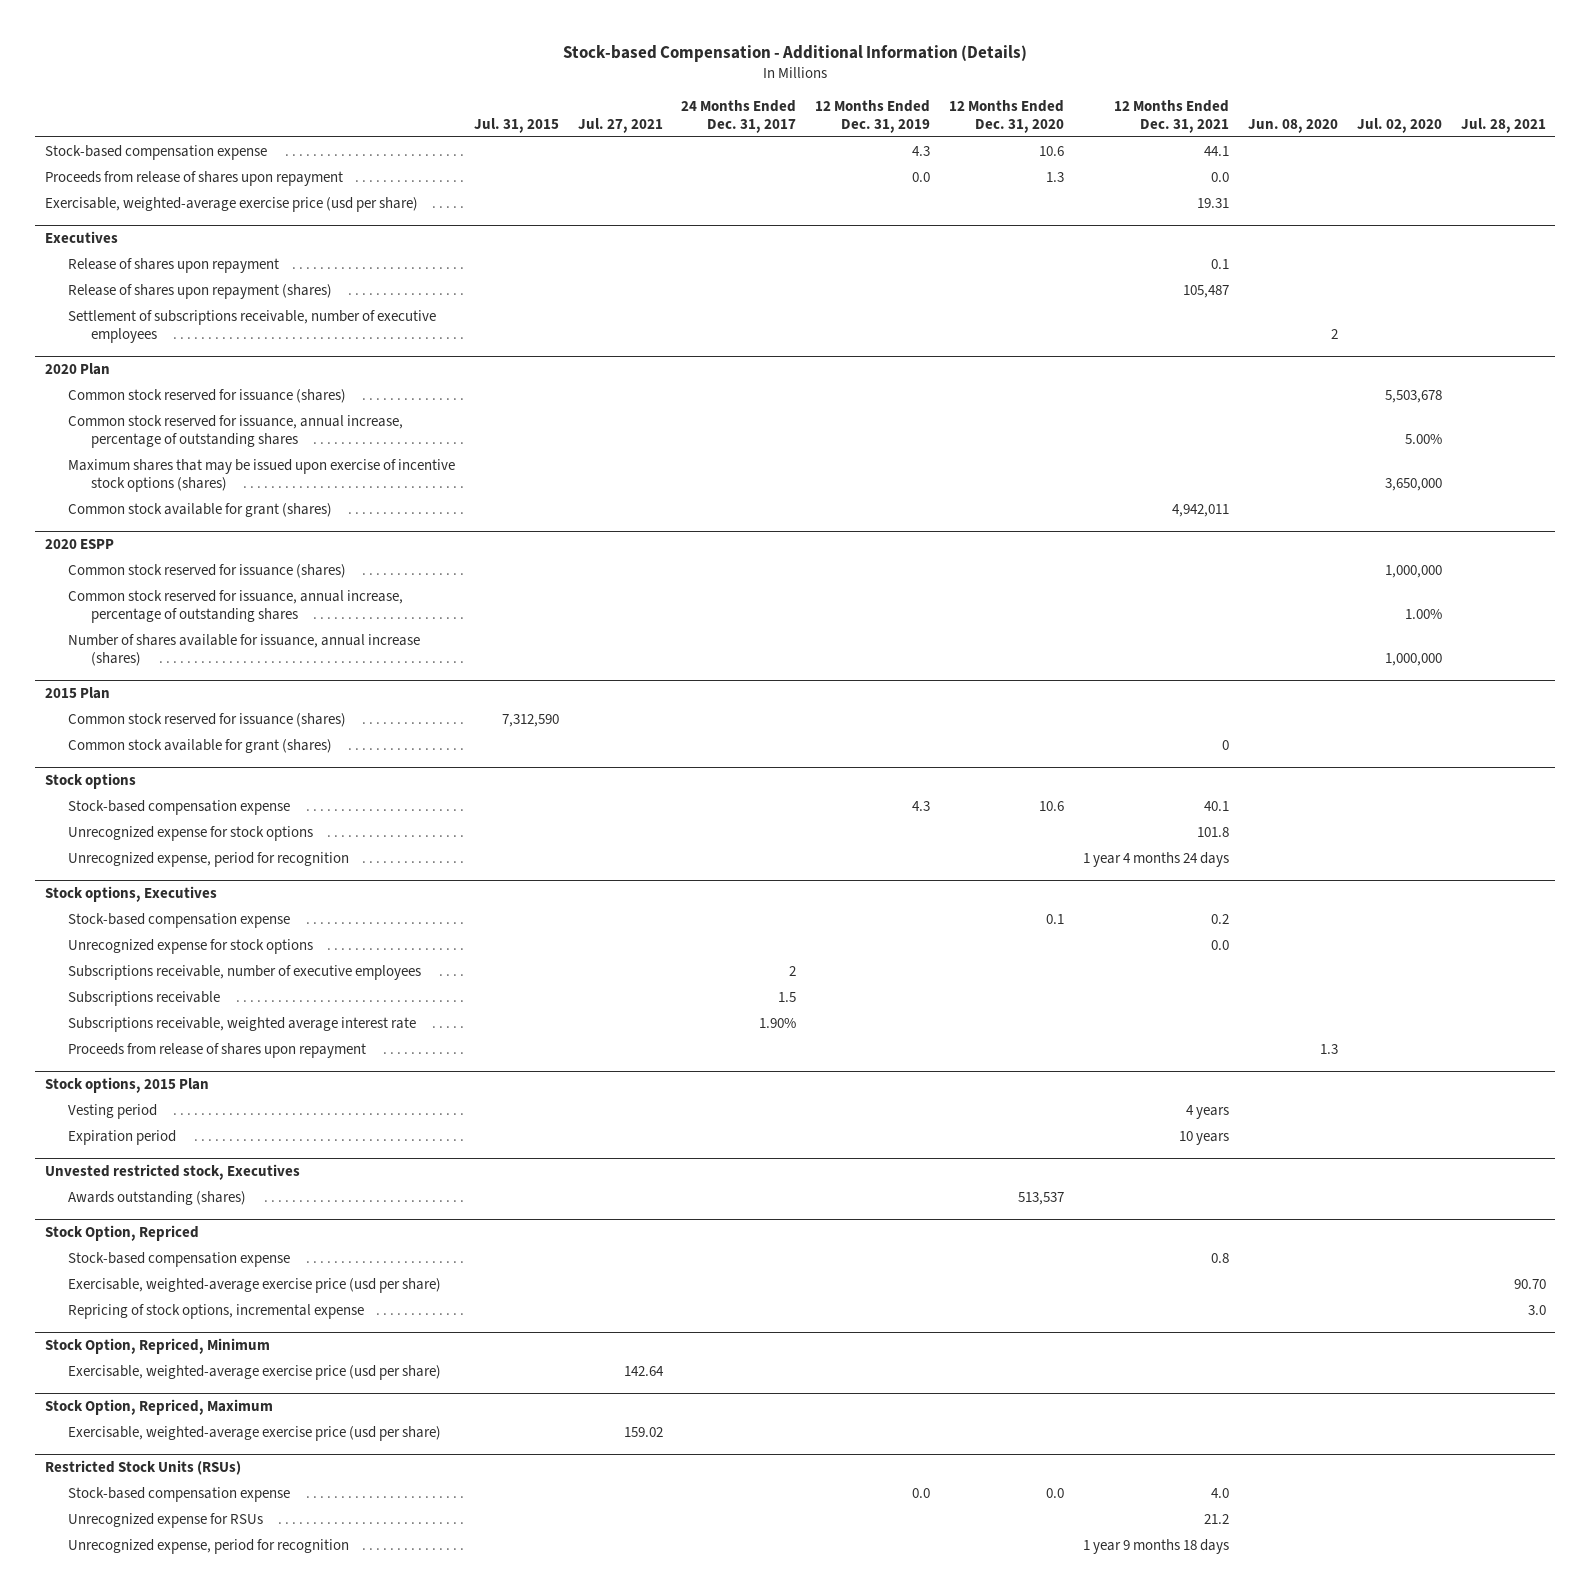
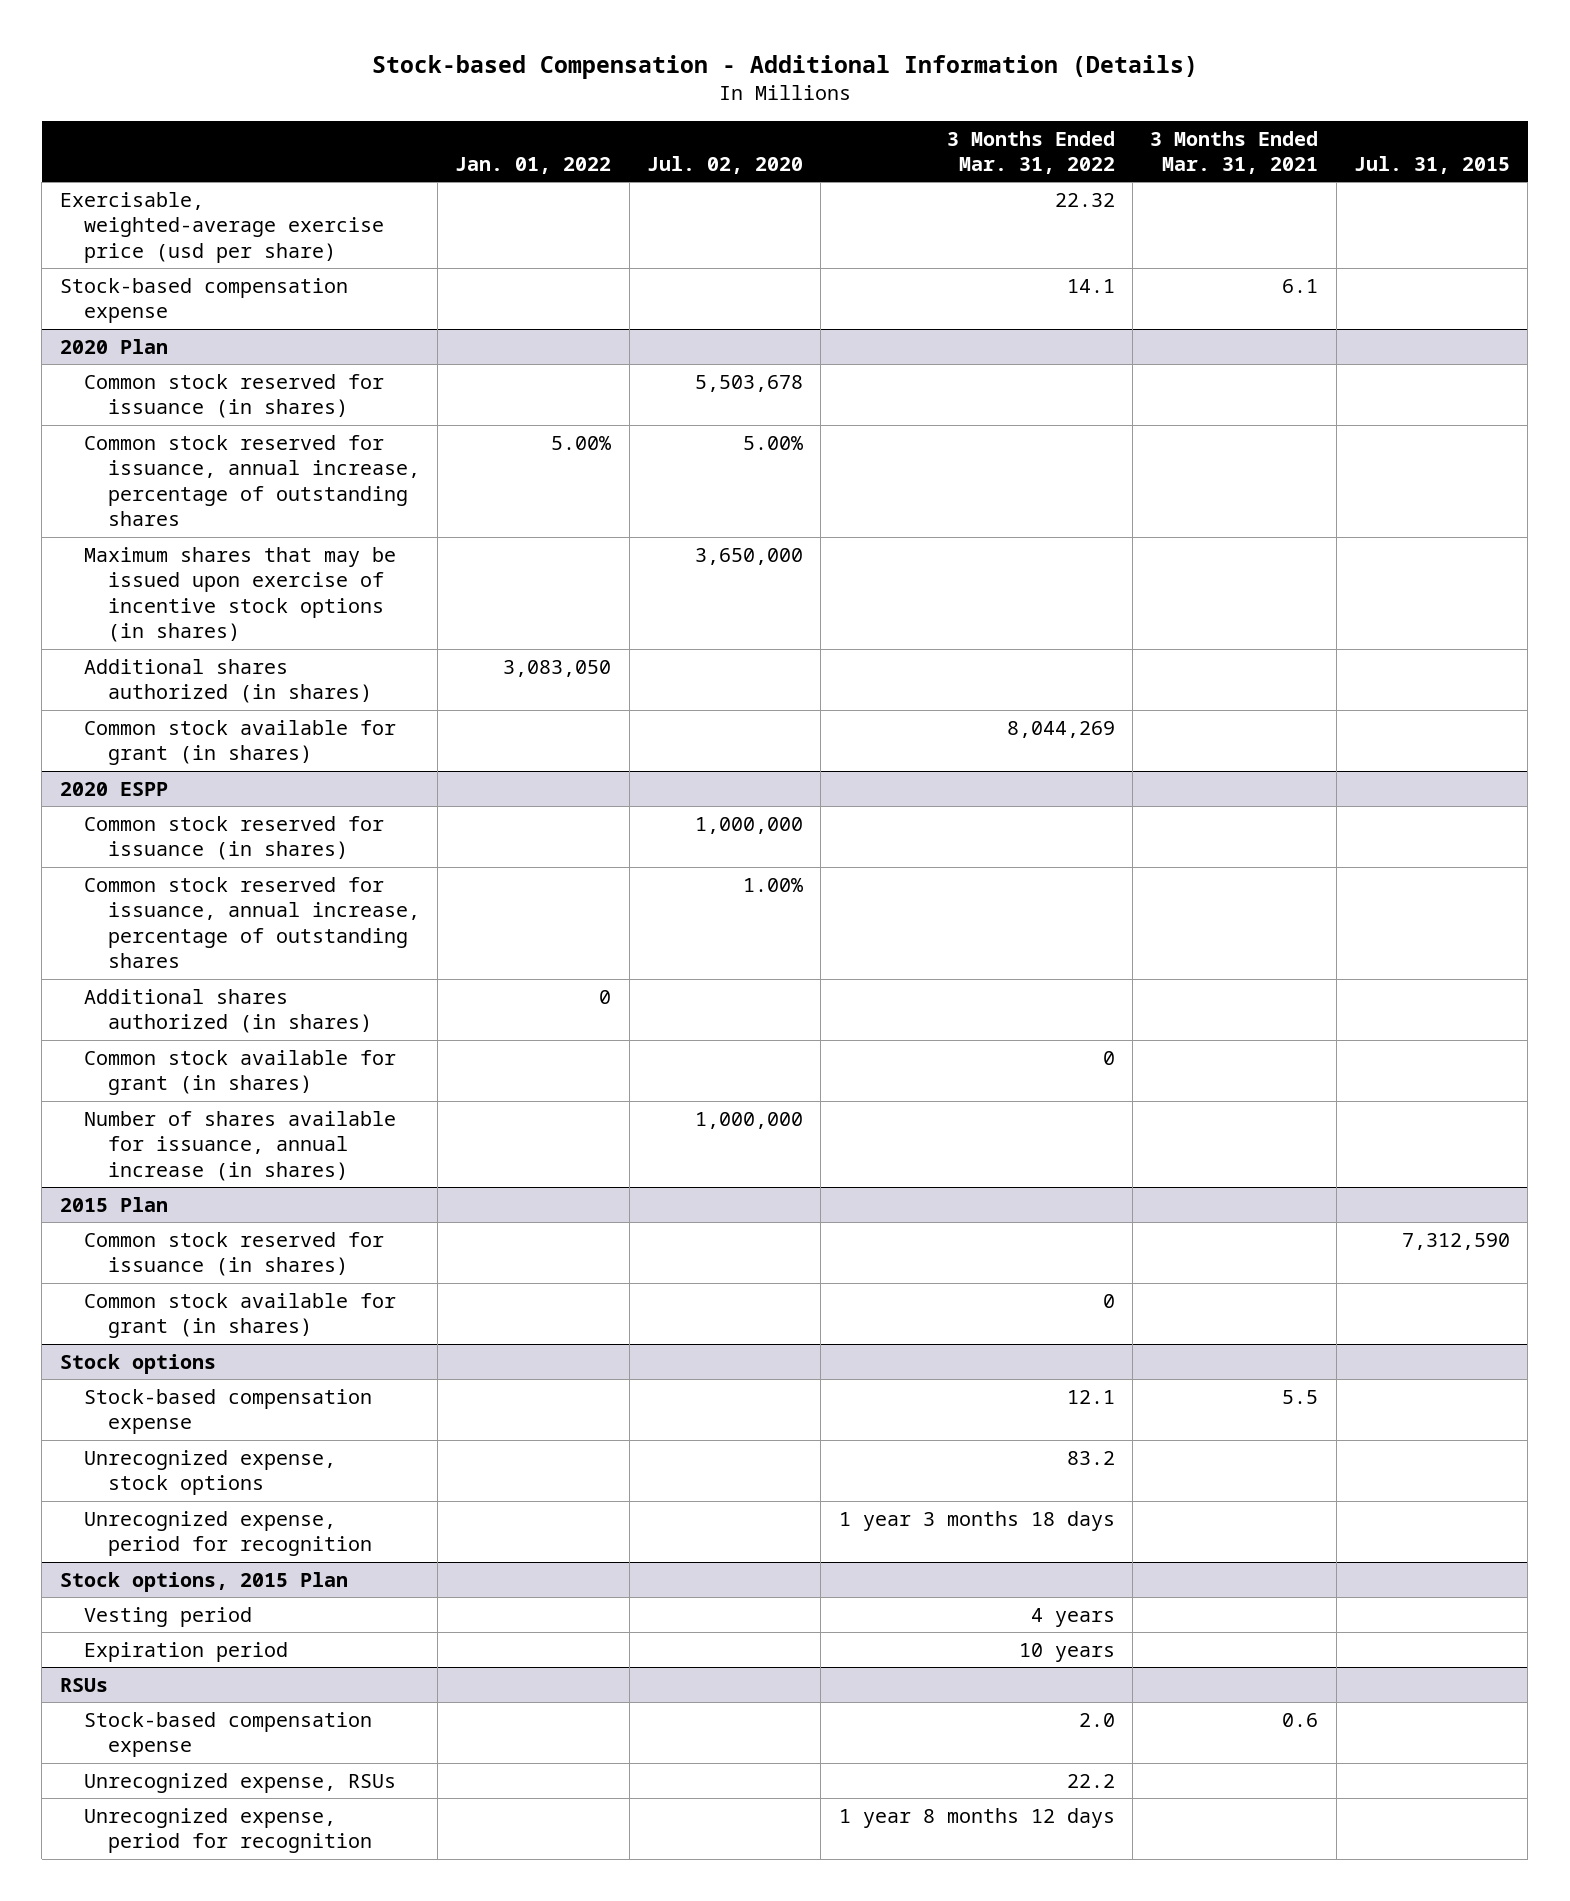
- | Jul. 31, 2015 | Jul. 27, 2021 | 24 Months Ended Dec. 31, 2017 | 12 Months Ended Dec. 31, 2019 | 12 Months Ended Dec. 31, 2020 | 12 Months Ended Dec. 31, 2021 | Jun. 08, 2020 | Jul. 02, 2020 | Jul. 28, 2021
+ | Jan. 01, 2022 | Jul. 02, 2020 | 3 Months Ended Mar. 31, 2022 | 3 Months Ended Mar. 31, 2021 | Jul. 31, 2015
- Proceeds from release of shares upon repayment | | | | 0.0 | 1.3 | 0.0 | | |
- Executives
- Release of shares upon repayment | | | | | | 0.1 | | |
- Release of shares upon repayment (shares) | | | | | | 105,487 | | |
- Settlement of subscriptions receivable, number of executive employees | | | | | | | 2 | |
moved down: Stock-based compensation expense | | | 14.1 | 6.1 |
@ 2020 Plan
- Common stock reserved for issuance (shares) | | | | | | | | 5,503,678 |
+ Common stock reserved for issuance (in shares) | | 5,503,678 | | |
- Maximum shares that may be issued upon exercise of incentive stock options (shares) | | | | | | | | 3,650,000 |
- Common stock available for grant (shares) | | | | | | 4,942,011 | | |
+ Maximum shares that may be issued upon exercise of incentive stock options (in shares) | | 3,650,000 | | |
+ Additional shares authorized (in shares) | 3,083,050 | | | |
+ Common stock available for grant (in shares) | | | 8,044,269 | |
@ 2020 ESPP
- Common stock reserved for issuance (shares) | | | | | | | | 1,000,000 |
+ Common stock reserved for issuance (in shares) | | 1,000,000 | | |
- Number of shares available for issuance, annual increase (shares) | | | | | | | | 1,000,000 |
+ Additional shares authorized (in shares) | 0 | | | |
+ Common stock available for grant (in shares) | | | 0 | |
+ Number of shares available for issuance, annual increase (in shares) | | 1,000,000 | | |
@ 2015 Plan
- Common stock reserved for issuance (shares) | 7,312,590 | | | | | | | |
- Common stock available for grant (shares) | | | | | | 0 | | |
+ Common stock reserved for issuance (in shares) | | | | | 7,312,590
+ Common stock available for grant (in shares) | | | 0 | |
@ Stock options
- Unrecognized expense for stock options | | | | | | 101.8 | | |
+ Unrecognized expense, stock options | | | 83.2 | |
- Stock options, Executives
- Stock-based compensation expense | | | | | 0.1 | 0.2 | | |
- Unrecognized expense for stock options | | | | | | 0.0 | | |
- Subscriptions receivable, number of executive employees | | | 2 | | | | | |
- Subscriptions receivable | | | 1.5 | | | | | |
- Subscriptions receivable, weighted average interest rate | | | 1.90% | | | | | |
- Proceeds from release of shares upon repayment | | | | | | | 1.3 | |
- Unvested restricted stock, Executives
- Awards outstanding (shares) | | | | | 513,537 | | | |
- Stock Option, Repriced
- Stock-based compensation expense | | | | | | 0.8 | | |
- Exercisable, weighted-average exercise price (usd per share) | | | | | | | | | 90.70
- Repricing of stock options, incremental expense | | | | | | | | | 3.0
- Stock Option, Repriced, Minimum
- Exercisable, weighted-average exercise price (usd per share) | | 142.64 | | | | | | |
- Stock Option, Repriced, Maximum
- Exercisable, weighted-average exercise price (usd per share) | | 159.02 | | | | | | |
- Restricted Stock Units (RSUs)
+ RSUs
- Unrecognized expense for RSUs | | | | | | 21.2 | | |
+ Unrecognized expense, RSUs | | | 22.2 | |

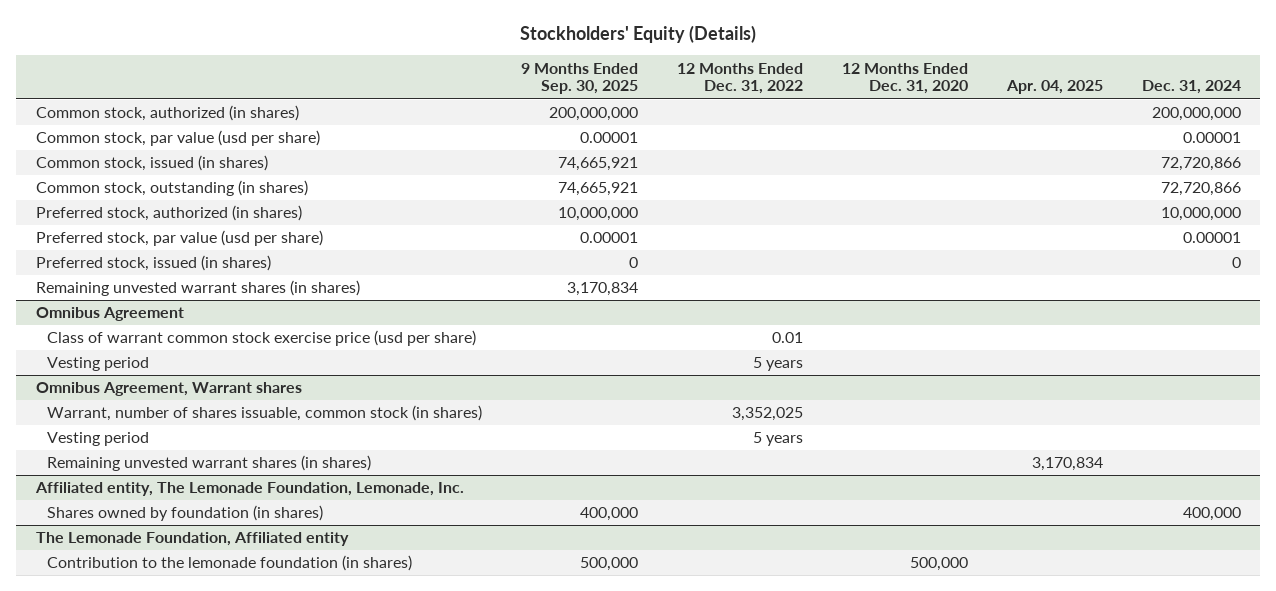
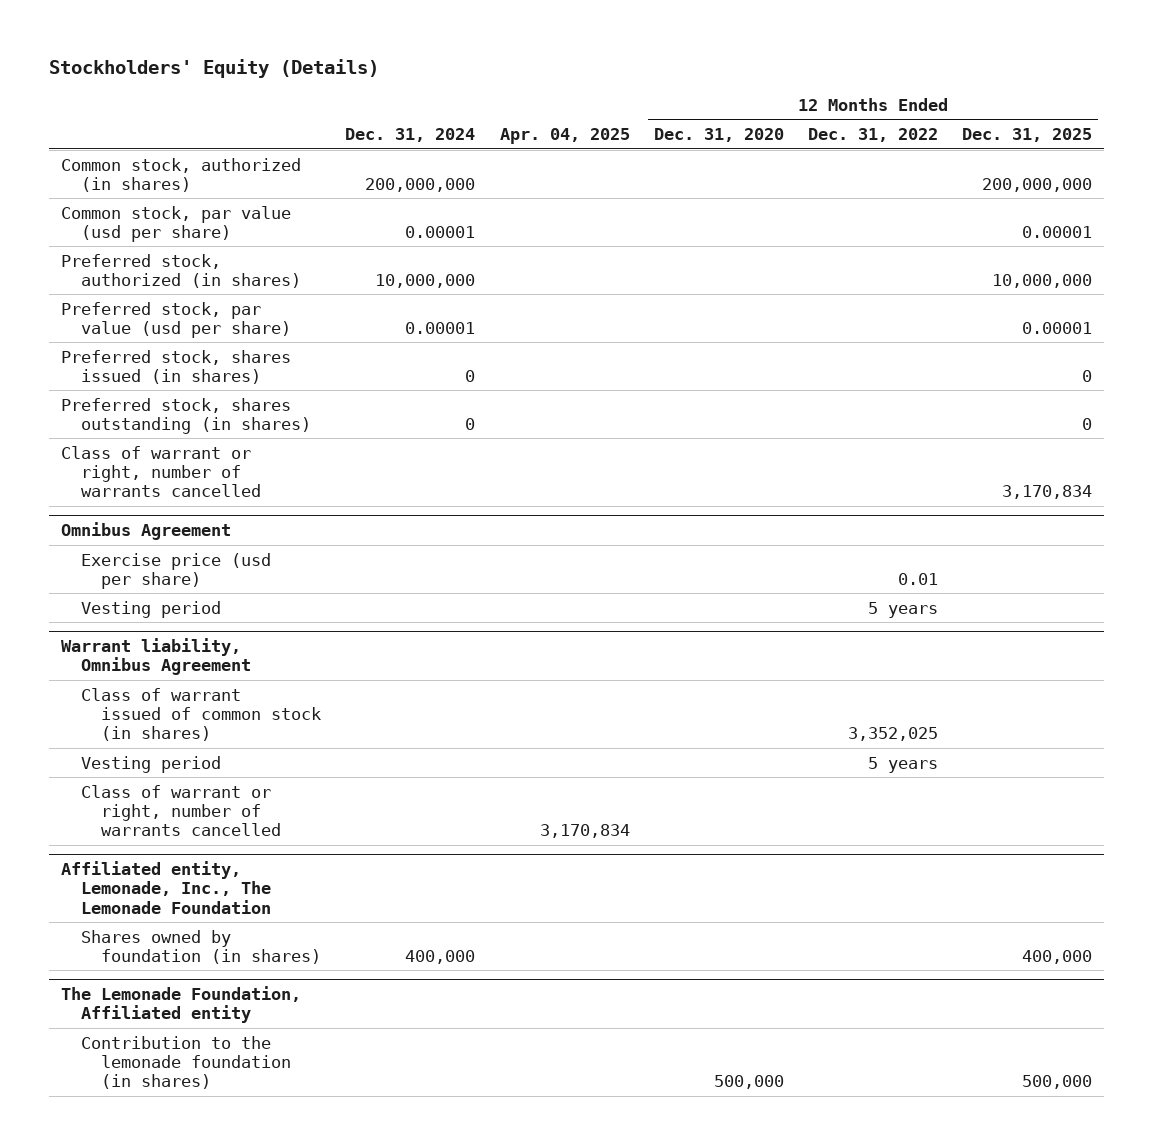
- | 9 Months Ended Sep. 30, 2025 | 12 Months Ended Dec. 31, 2022 | 12 Months Ended Dec. 31, 2020 | Apr. 04, 2025 | Dec. 31, 2024
+ | Dec. 31, 2024 | Apr. 04, 2025 | 12 Months Ended Dec. 31, 2020 | 12 Months Ended Dec. 31, 2022 | 12 Months Ended Dec. 31, 2025
- Common stock, issued (in shares) | 74,665,921 | | | | 72,720,866
- Common stock, outstanding (in shares) | 74,665,921 | | | | 72,720,866
- Preferred stock, issued (in shares) | 0 | | | | 0
- Remaining unvested warrant shares (in shares) | 3,170,834 | | | |
+ Preferred stock, shares issued (in shares) | 0 | | | | 0
+ Preferred stock, shares outstanding (in shares) | 0 | | | | 0
+ Class of warrant or right, number of warrants cancelled | | | | | 3,170,834
@ Omnibus Agreement
- Class of warrant common stock exercise price (usd per share) | | 0.01 | | |
+ Exercise price (usd per share) | | | | 0.01 |
- Omnibus Agreement, Warrant shares
- Warrant, number of shares issuable, common stock (in shares) | | 3,352,025 | | |
+ Warrant liability, Omnibus Agreement
+ Class of warrant issued of common stock (in shares) | | | | 3,352,025 |
- Remaining unvested warrant shares (in shares) | | | | 3,170,834 |
- Affiliated entity, The Lemonade Foundation, Lemonade, Inc.
+ Class of warrant or right, number of warrants cancelled | | 3,170,834 | | |
+ Affiliated entity, Lemonade, Inc., The Lemonade Foundation

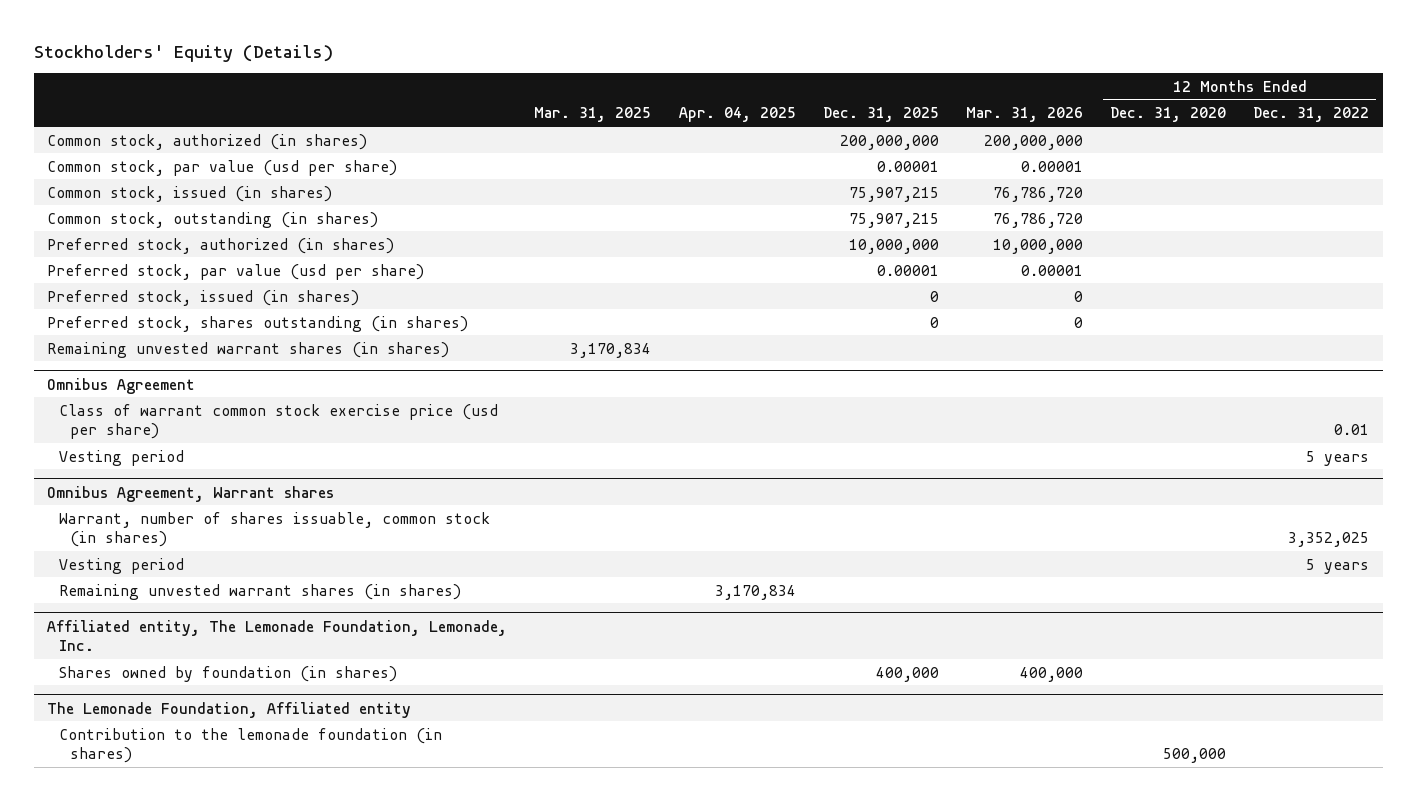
- | Dec. 31, 2024 | Apr. 04, 2025 | 12 Months Ended Dec. 31, 2020 | 12 Months Ended Dec. 31, 2022 | 12 Months Ended Dec. 31, 2025
+ | Mar. 31, 2025 | Apr. 04, 2025 | Dec. 31, 2025 | Mar. 31, 2026 | 12 Months Ended Dec. 31, 2020 | 12 Months Ended Dec. 31, 2022
+ Common stock, issued (in shares) | | | 75,907,215 | 76,786,720 | |
+ Common stock, outstanding (in shares) | | | 75,907,215 | 76,786,720 | |
- Preferred stock, shares issued (in shares) | 0 | | | | 0
+ Preferred stock, issued (in shares) | | | 0 | 0 | |
- Class of warrant or right, number of warrants cancelled | | | | | 3,170,834
+ Remaining unvested warrant shares (in shares) | 3,170,834 | | | | |
@ Omnibus Agreement
- Exercise price (usd per share) | | | | 0.01 |
+ Class of warrant common stock exercise price (usd per share) | | | | | | 0.01
- Warrant liability, Omnibus Agreement
- Class of warrant issued of common stock (in shares) | | | | 3,352,025 |
+ Omnibus Agreement, Warrant shares
+ Warrant, number of shares issuable, common stock (in shares) | | | | | | 3,352,025
- Class of warrant or right, number of warrants cancelled | | 3,170,834 | | |
- Affiliated entity, Lemonade, Inc., The Lemonade Foundation
+ Remaining unvested warrant shares (in shares) | | 3,170,834 | | | |
+ Affiliated entity, The Lemonade Foundation, Lemonade, Inc.

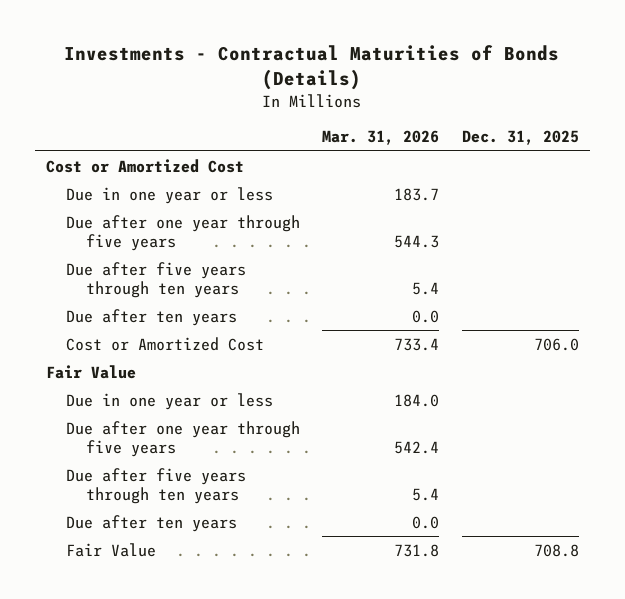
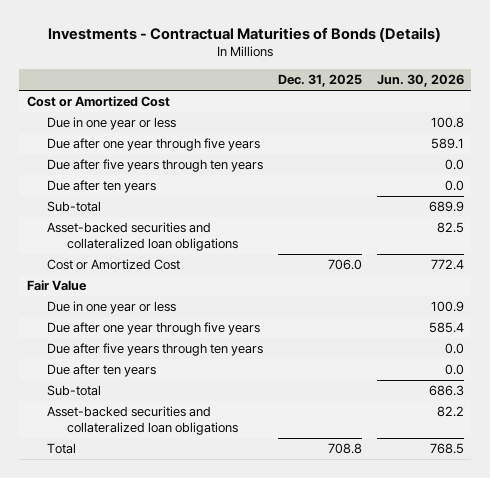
- | Mar. 31, 2026 | Dec. 31, 2025
+ | Dec. 31, 2025 | Jun. 30, 2026
+ Sub-total | | 689.9
+ Asset-backed securities and collateralized loan obligations | | 82.5
- Fair Value | 731.8 | 708.8
+ Sub-total | | 686.3
+ Asset-backed securities and collateralized loan obligations | | 82.2
+ Total | 708.8 | 768.5

